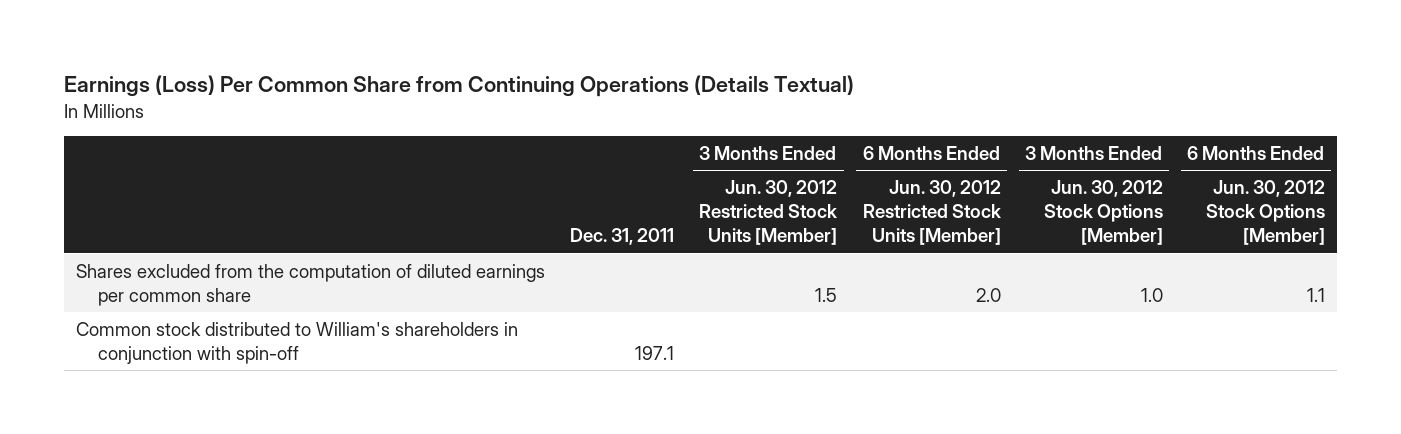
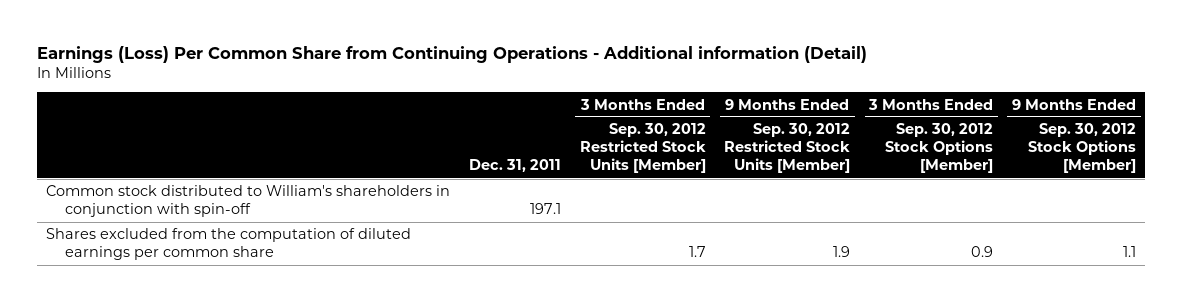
- Earnings (Loss) Per Common Share from Continuing Operations (Details Textual)
+ Earnings (Loss) Per Common Share from Continuing Operations - Additional information (Detail)
- | Dec. 31, 2011 | 3 Months Ended Jun. 30, 2012 Restricted Stock Units [Member] | 6 Months Ended Jun. 30, 2012 Restricted Stock Units [Member] | 3 Months Ended Jun. 30, 2012 Stock Options [Member] | 6 Months Ended Jun. 30, 2012 Stock Options [Member]
+ | Dec. 31, 2011 | 3 Months Ended Sep. 30, 2012 Restricted Stock Units [Member] | 9 Months Ended Sep. 30, 2012 Restricted Stock Units [Member] | 3 Months Ended Sep. 30, 2012 Stock Options [Member] | 9 Months Ended Sep. 30, 2012 Stock Options [Member]
moved down: Shares excluded from the computation of diluted earnings per common share | | 1.7 | 1.9 | 0.9 | 1.1

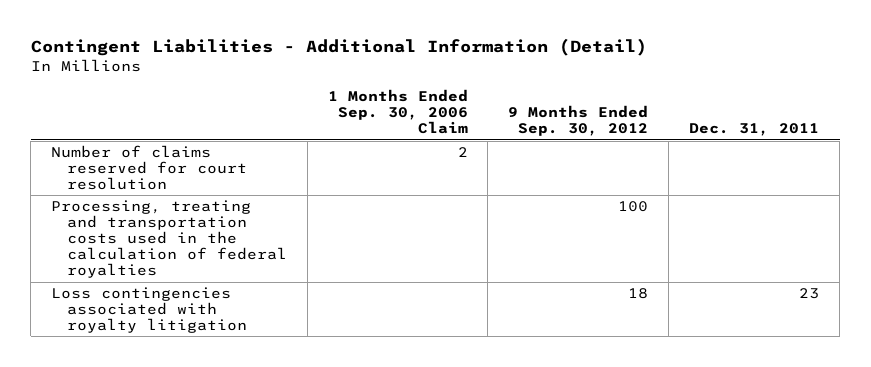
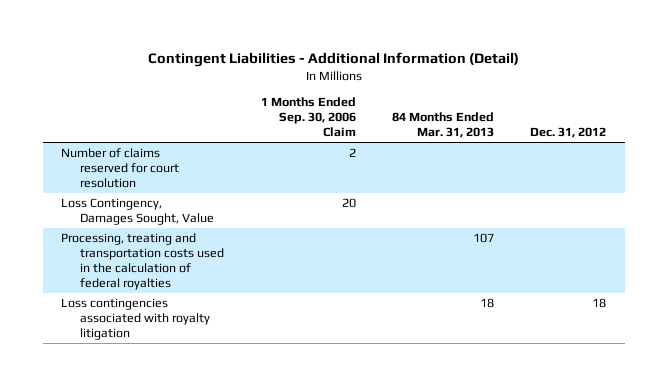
- | 1 Months Ended Sep. 30, 2006 Claim | 9 Months Ended Sep. 30, 2012 | Dec. 31, 2011
+ | 1 Months Ended Sep. 30, 2006 Claim | 84 Months Ended Mar. 31, 2013 | Dec. 31, 2012
+ Loss Contingency, Damages Sought, Value | 20 | |

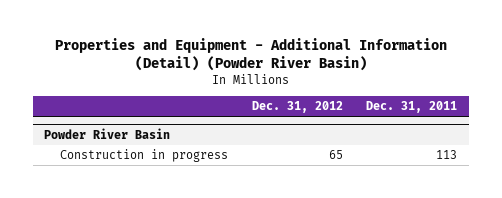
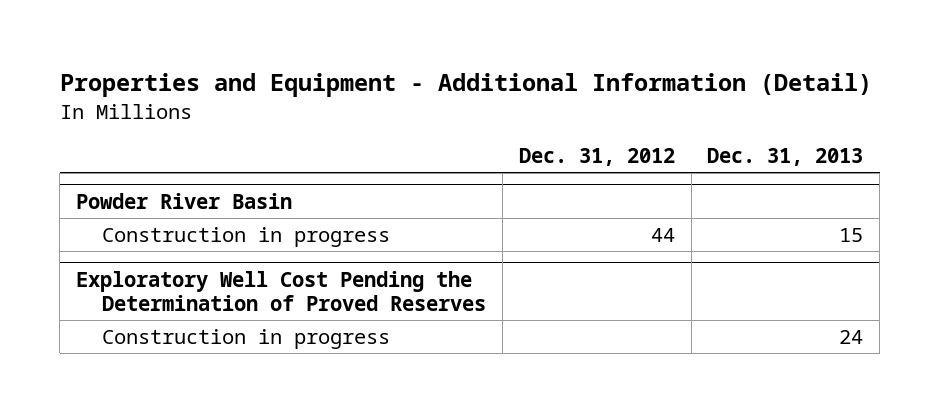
- Properties and Equipment - Additional Information (Detail) (Powder River Basin)
+ Properties and Equipment - Additional Information (Detail)
- | Dec. 31, 2012 | Dec. 31, 2011
+ | Dec. 31, 2012 | Dec. 31, 2013
@ Powder River Basin
- Construction in progress | 65 | 113
+ Construction in progress | 44 | 15
+ Exploratory Well Cost Pending the Determination of Proved Reserves
+ Construction in progress | | 24

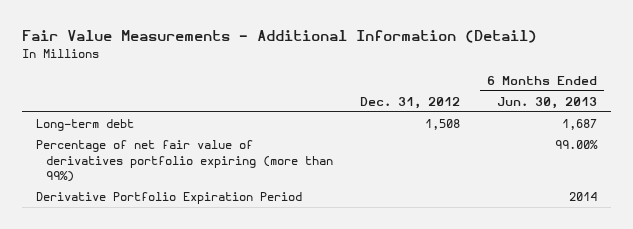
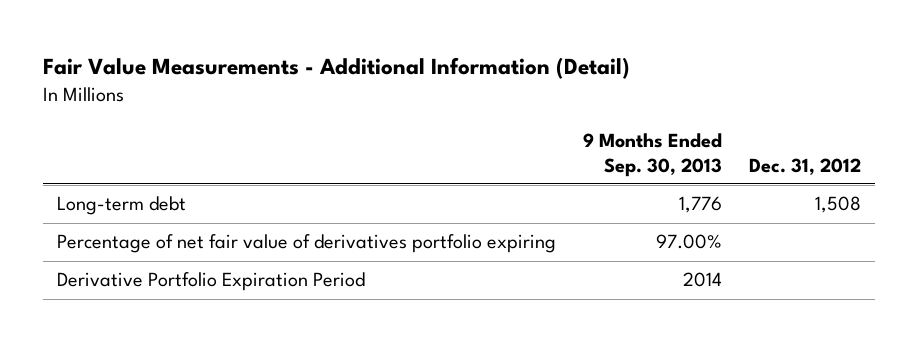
- | Dec. 31, 2012 | 6 Months Ended Jun. 30, 2013
+ | 9 Months Ended Sep. 30, 2013 | Dec. 31, 2012
- Percentage of net fair value of derivatives portfolio expiring (more than 99%) | | 99.00%
+ Percentage of net fair value of derivatives portfolio expiring | 97.00% |

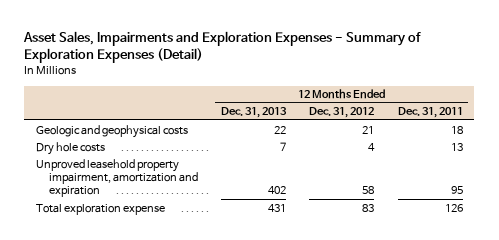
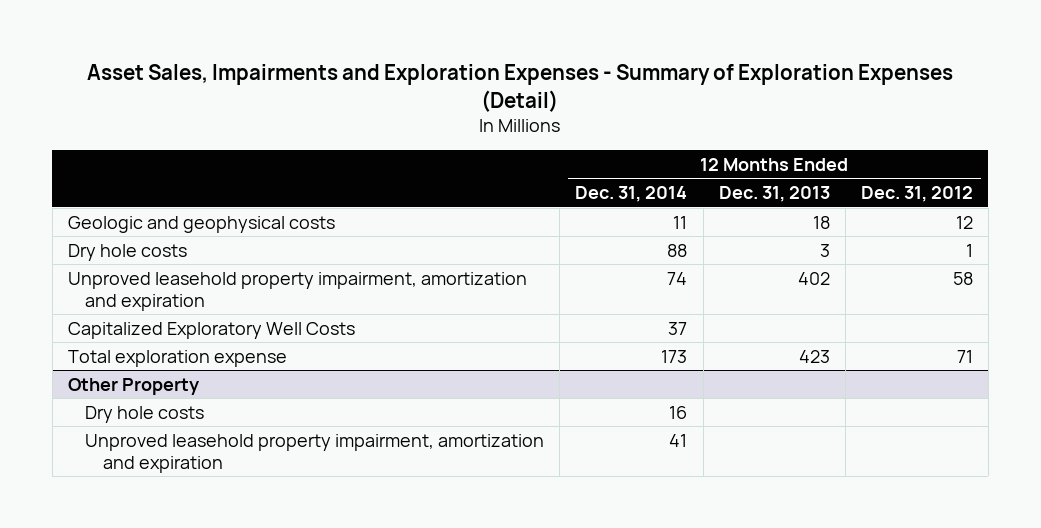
- | 12 Months Ended Dec. 31, 2013 | 12 Months Ended Dec. 31, 2012 | 12 Months Ended Dec. 31, 2011
+ | 12 Months Ended Dec. 31, 2014 | 12 Months Ended Dec. 31, 2013 | 12 Months Ended Dec. 31, 2012
- Geologic and geophysical costs | 22 | 21 | 18
- Dry hole costs | 7 | 4 | 13
+ Geologic and geophysical costs | 11 | 18 | 12
+ Dry hole costs | 88 | 3 | 1
- Total exploration expense | 431 | 83 | 126
+ Capitalized Exploratory Well Costs | 37 | |
+ Total exploration expense | 173 | 423 | 71
+ Other Property
+ Dry hole costs | 16 | |
+ Unproved leasehold property impairment, amortization and expiration | 41 | |

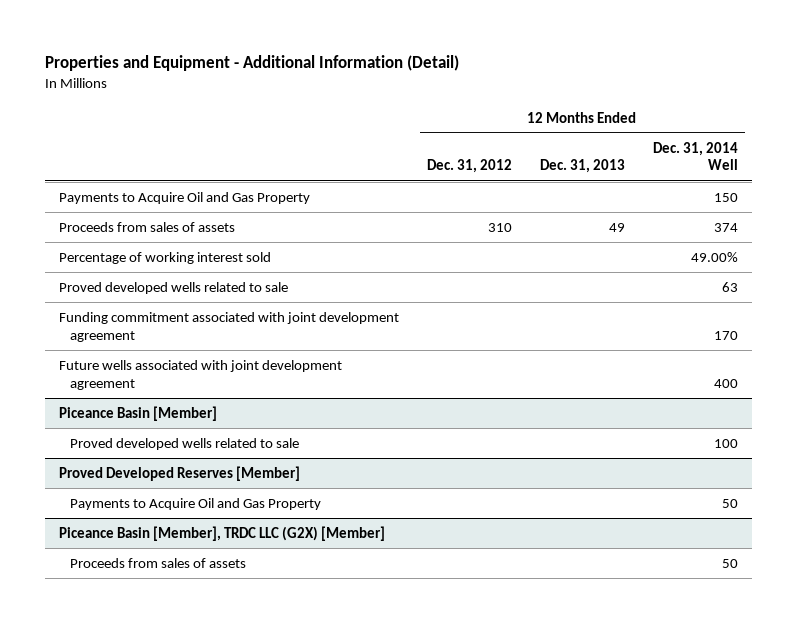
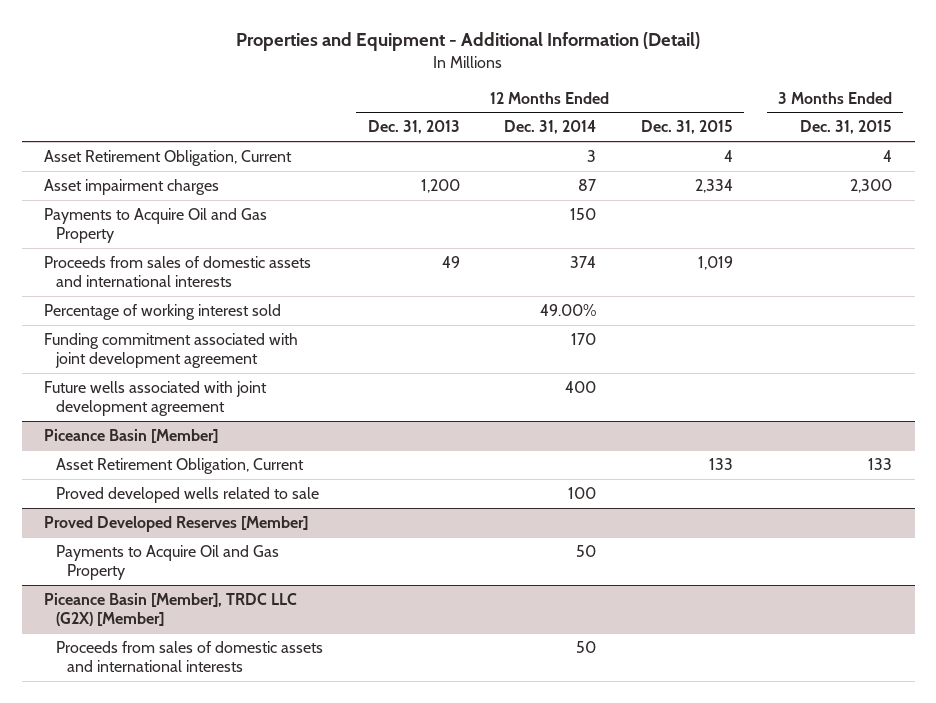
- | 12 Months Ended Dec. 31, 2012 | 12 Months Ended Dec. 31, 2013 | 12 Months Ended Dec. 31, 2014 Well
+ | 12 Months Ended Dec. 31, 2013 | 12 Months Ended Dec. 31, 2014 | 12 Months Ended Dec. 31, 2015 | 3 Months Ended Dec. 31, 2015
+ Asset Retirement Obligation, Current | | 3 | 4 | 4
+ Asset impairment charges | 1,200 | 87 | 2,334 | 2,300
- Proceeds from sales of assets | 310 | 49 | 374
+ Proceeds from sales of domestic assets and international interests | 49 | 374 | 1,019 |
- Proved developed wells related to sale | | | 63
@ Piceance Basin [Member]
+ Asset Retirement Obligation, Current | | | 133 | 133
@ Piceance Basin [Member], TRDC LLC (G2X) [Member]
- Proceeds from sales of assets | | | 50
+ Proceeds from sales of domestic assets and international interests | | 50 | |

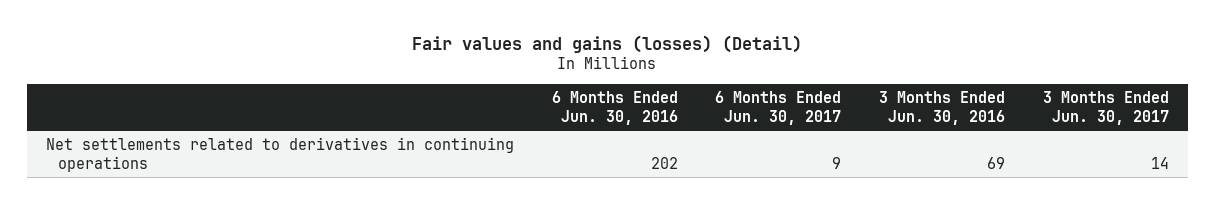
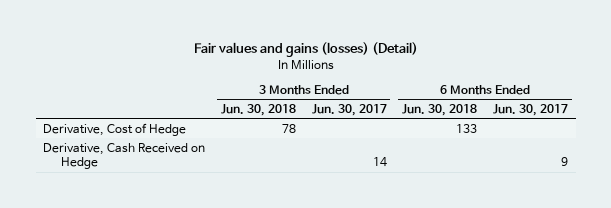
- | 6 Months Ended Jun. 30, 2016 | 6 Months Ended Jun. 30, 2017 | 3 Months Ended Jun. 30, 2016 | 3 Months Ended Jun. 30, 2017
+ | 3 Months Ended Jun. 30, 2018 | 3 Months Ended Jun. 30, 2017 | 6 Months Ended Jun. 30, 2018 | 6 Months Ended Jun. 30, 2017
- Net settlements related to derivatives in continuing operations | 202 | 9 | 69 | 14
+ Derivative, Cost of Hedge | 78 | | 133 |
+ Derivative, Cash Received on Hedge | | 14 | | 9

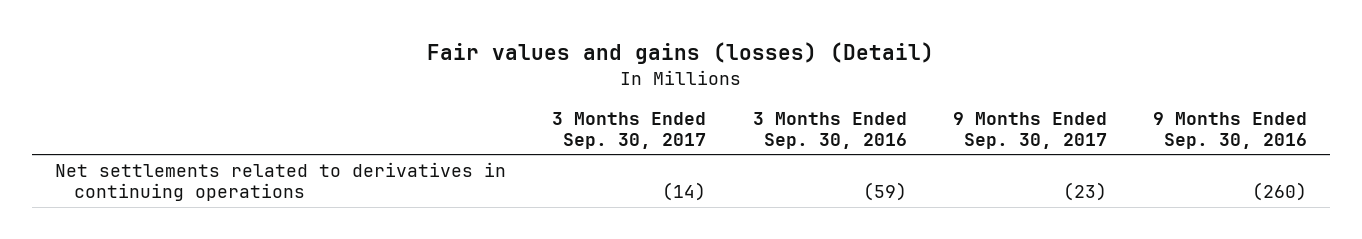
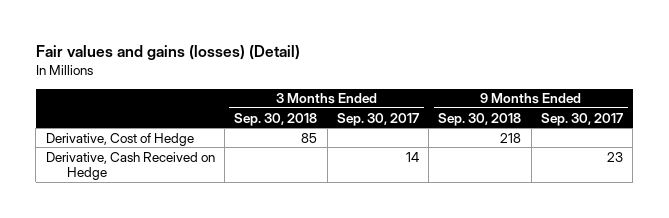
- | 3 Months Ended Sep. 30, 2017 | 3 Months Ended Sep. 30, 2016 | 9 Months Ended Sep. 30, 2017 | 9 Months Ended Sep. 30, 2016
+ | 3 Months Ended Sep. 30, 2018 | 3 Months Ended Sep. 30, 2017 | 9 Months Ended Sep. 30, 2018 | 9 Months Ended Sep. 30, 2017
- Net settlements related to derivatives in continuing operations | (14) | (59) | (23) | (260)
+ Derivative, Cost of Hedge | 85 | | 218 |
+ Derivative, Cash Received on Hedge | | 14 | | 23

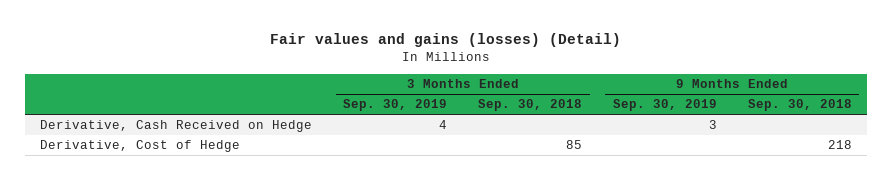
- | 3 Months Ended Sep. 30, 2018 | 3 Months Ended Sep. 30, 2017 | 9 Months Ended Sep. 30, 2018 | 9 Months Ended Sep. 30, 2017
+ | 3 Months Ended Sep. 30, 2019 | 3 Months Ended Sep. 30, 2018 | 9 Months Ended Sep. 30, 2019 | 9 Months Ended Sep. 30, 2018
moved down: Derivative, Cost of Hedge | | 85 | | 218

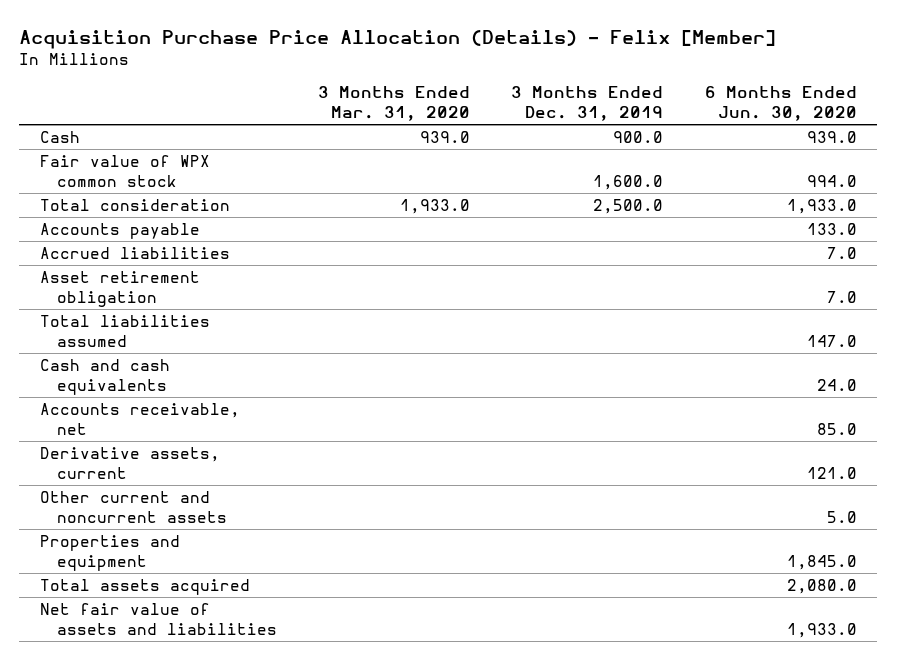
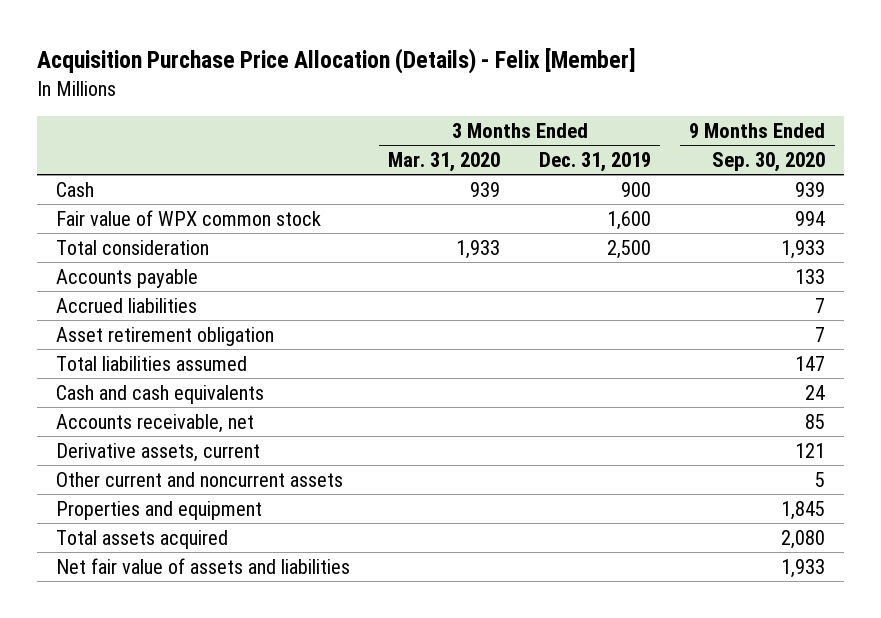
- | 3 Months Ended Mar. 31, 2020 | 3 Months Ended Dec. 31, 2019 | 6 Months Ended Jun. 30, 2020
+ | 3 Months Ended Mar. 31, 2020 | 3 Months Ended Dec. 31, 2019 | 9 Months Ended Sep. 30, 2020
- Cash | 939.0 | 900.0 | 939.0
- Fair value of WPX common stock | | 1,600.0 | 994.0
- Total consideration | 1,933.0 | 2,500.0 | 1,933.0
+ Cash | 939 | 900 | 939
+ Fair value of WPX common stock | | 1,600 | 994
+ Total consideration | 1,933 | 2,500 | 1,933

